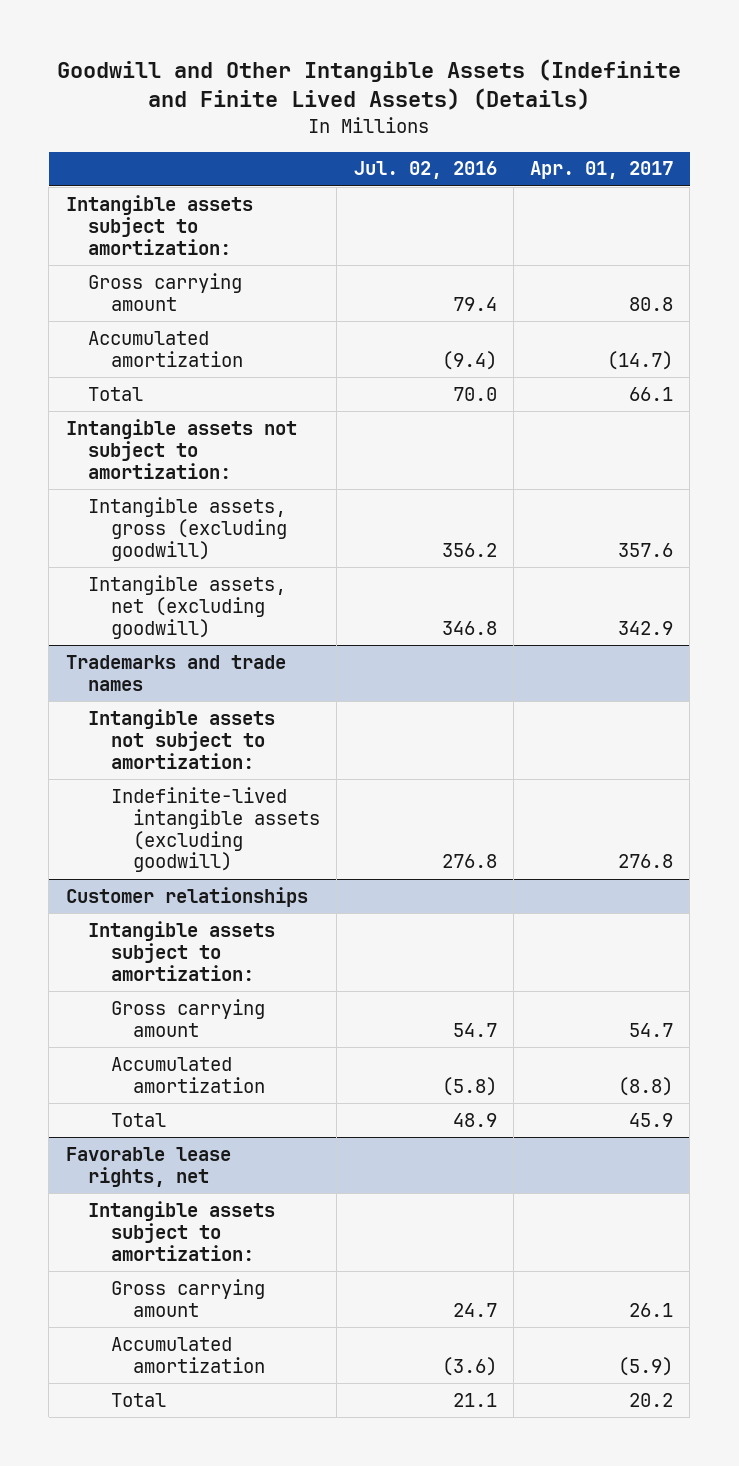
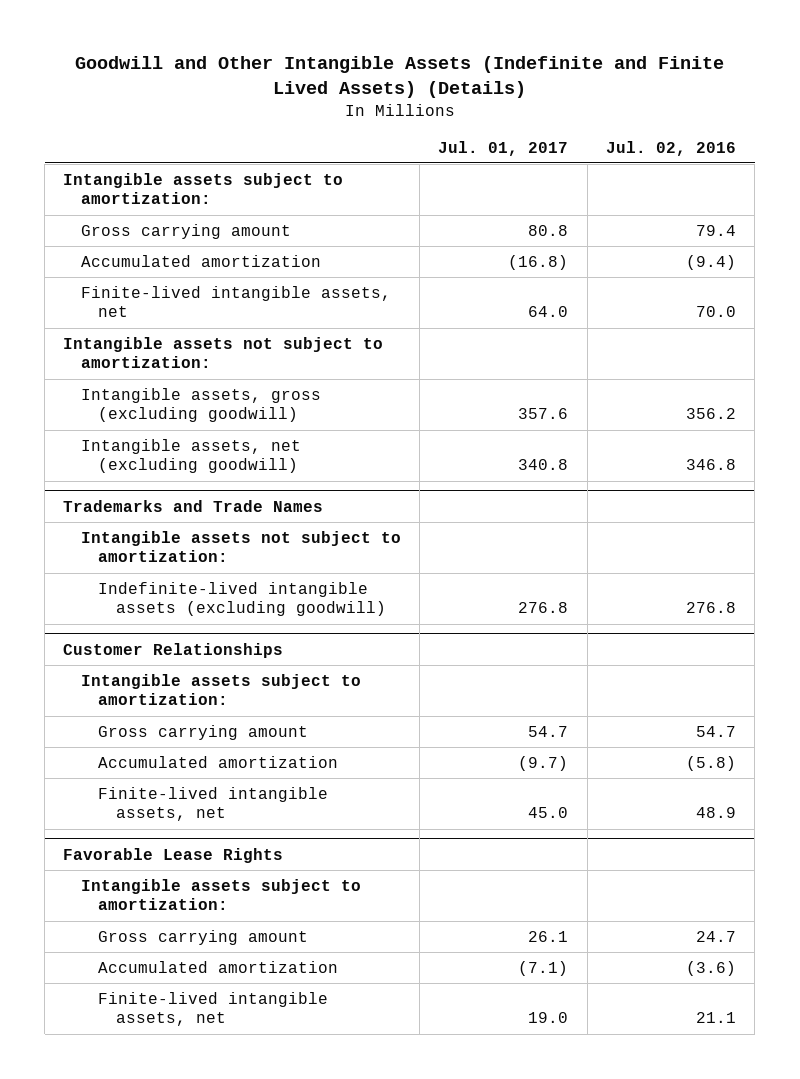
- | Jul. 02, 2016 | Apr. 01, 2017
+ | Jul. 01, 2017 | Jul. 02, 2016
- Total | 70.0 | 66.1
+ Finite-lived intangible assets, net | 64.0 | 70.0
- Trademarks and trade names
+ Trademarks and Trade Names
- Customer relationships
+ Customer Relationships
- Total | 48.9 | 45.9
- Favorable lease rights, net
+ Finite-lived intangible assets, net | 45.0 | 48.9
+ Favorable Lease Rights
- Total | 21.1 | 20.2
+ Finite-lived intangible assets, net | 19.0 | 21.1

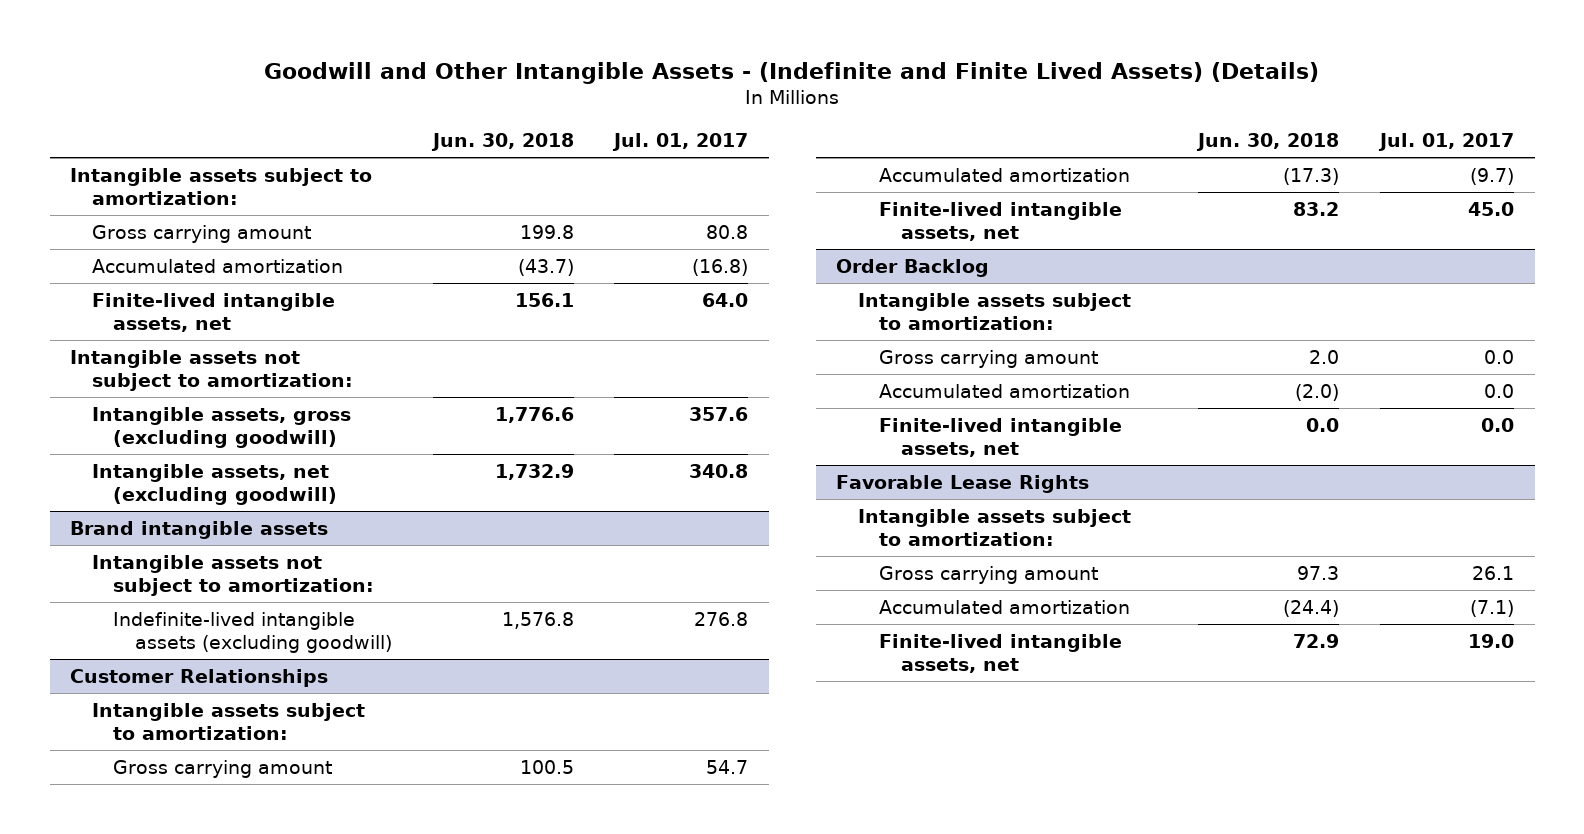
- Goodwill and Other Intangible Assets (Indefinite and Finite Lived Assets) (Details)
+ Goodwill and Other Intangible Assets - (Indefinite and Finite Lived Assets) (Details)
- | Jul. 01, 2017 | Jul. 02, 2016
+ | Jun. 30, 2018 | Jul. 01, 2017
- Trademarks and Trade Names
+ Brand intangible assets
+ Order Backlog
+ Intangible assets subject to amortization:
+ Gross carrying amount | 2.0 | 0.0
+ Accumulated amortization | (2.0) | 0.0
+ Finite-lived intangible assets, net | 0.0 | 0.0

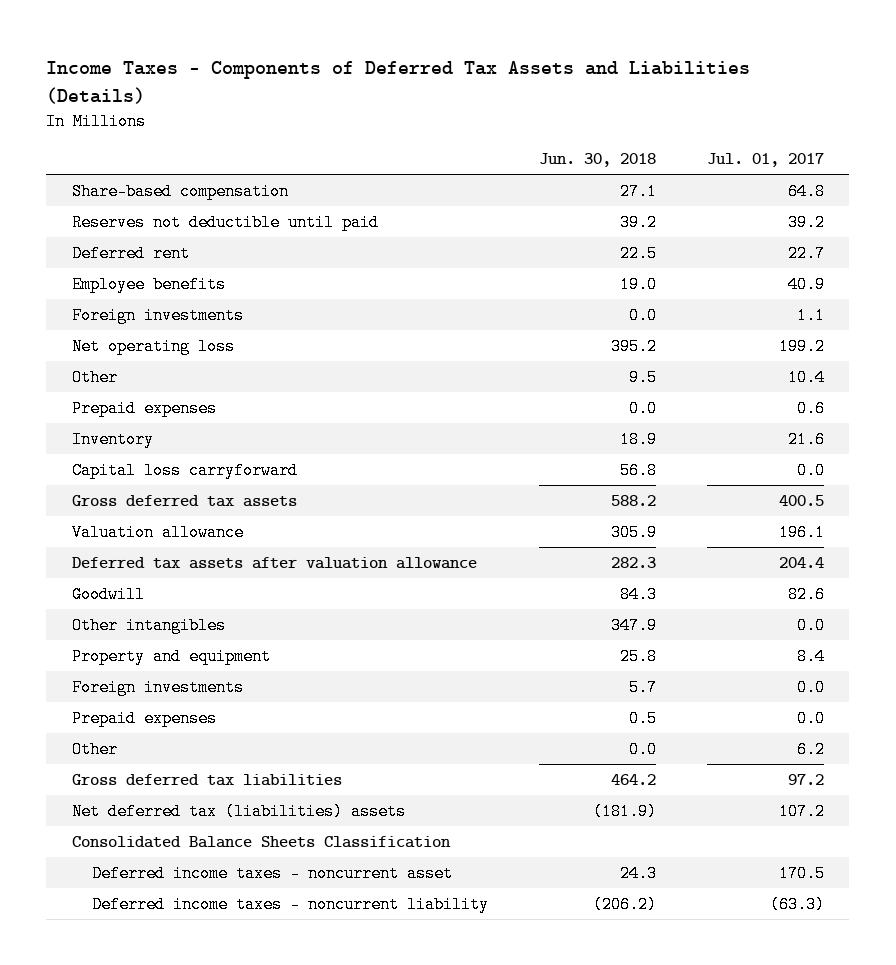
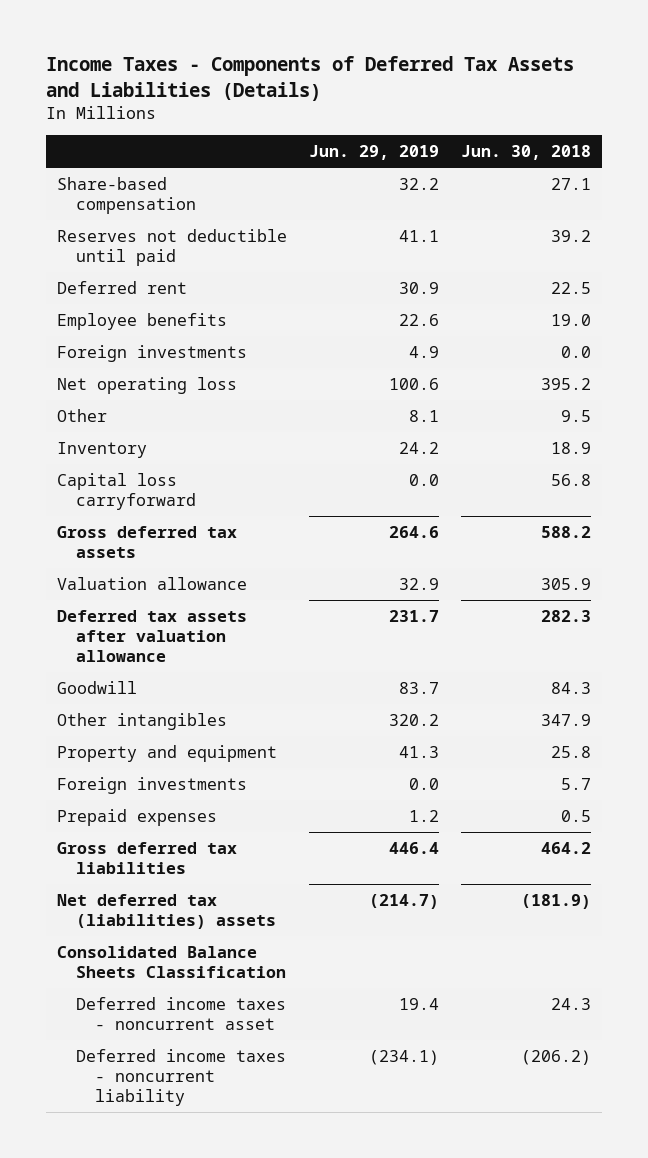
- | Jun. 30, 2018 | Jul. 01, 2017
+ | Jun. 29, 2019 | Jun. 30, 2018
- Prepaid expenses | 0.0 | 0.6
- Other | 0.0 | 6.2

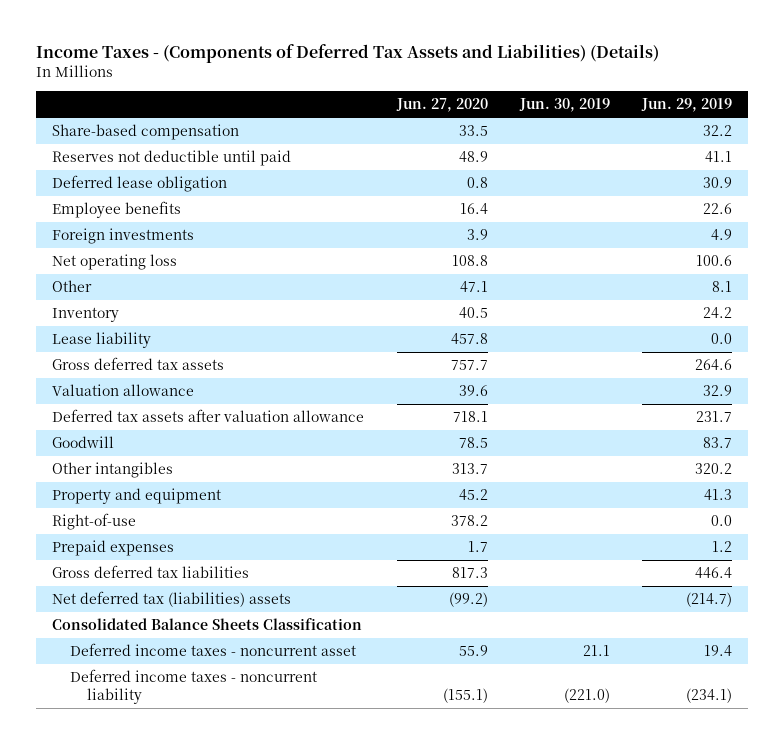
- Income Taxes - Components of Deferred Tax Assets and Liabilities (Details)
+ Income Taxes - (Components of Deferred Tax Assets and Liabilities) (Details)
- | Jun. 29, 2019 | Jun. 30, 2018
+ | Jun. 27, 2020 | Jun. 30, 2019 | Jun. 29, 2019
- Deferred rent | 30.9 | 22.5
+ Deferred lease obligation | 0.8 | | 30.9
- Capital loss carryforward | 0.0 | 56.8
+ Lease liability | 457.8 | | 0.0
- Foreign investments | 0.0 | 5.7
+ Right-of-use | 378.2 | | 0.0

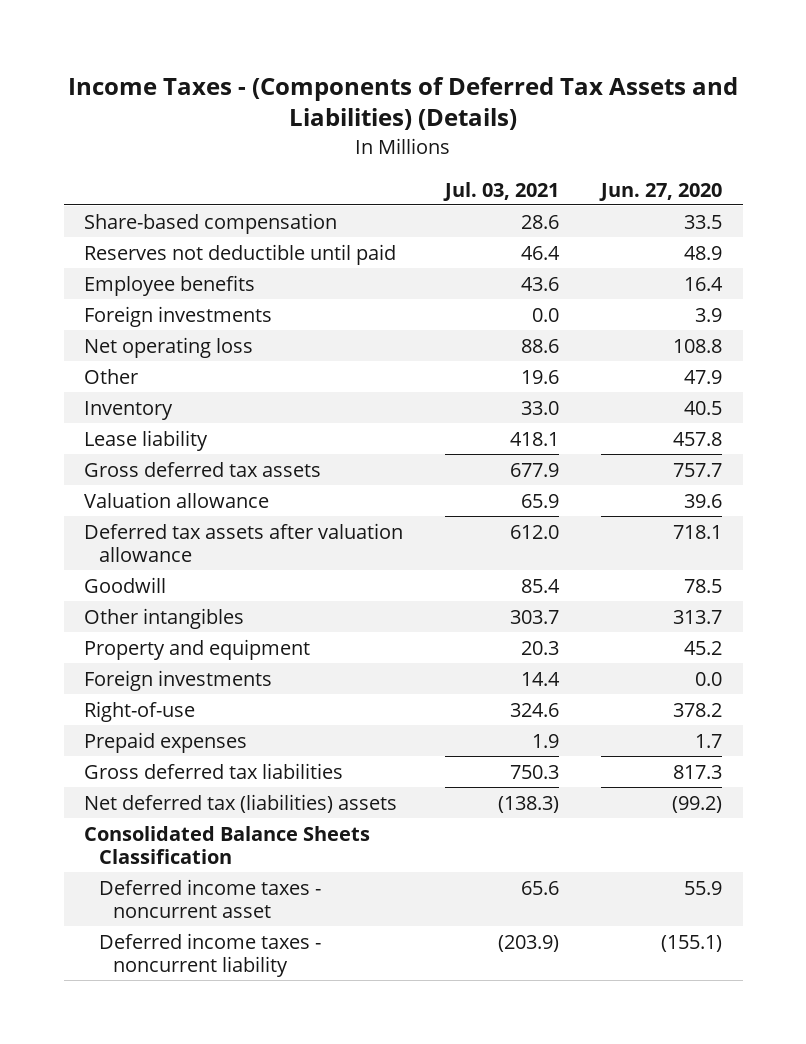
- | Jun. 27, 2020 | Jun. 30, 2019 | Jun. 29, 2019
+ | Jul. 03, 2021 | Jun. 27, 2020
- Deferred lease obligation | 0.8 | | 30.9
- Other | 47.1 | | 8.1
+ Other | 19.6 | 47.9
+ Foreign investments | 14.4 | 0.0

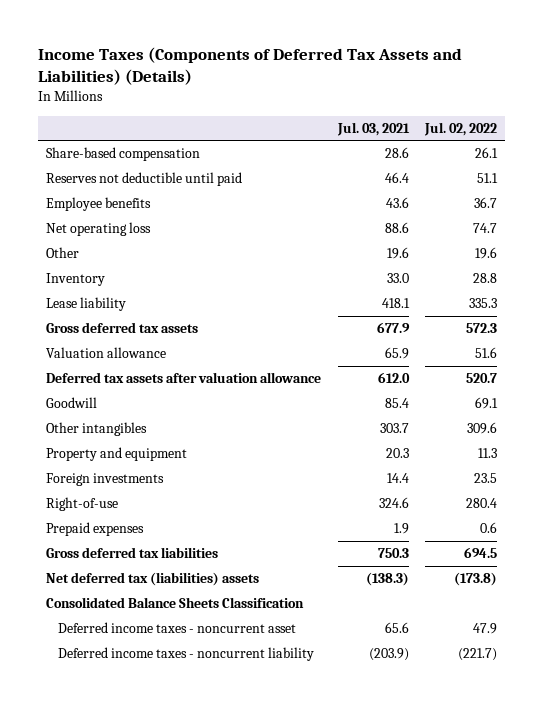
- Income Taxes - (Components of Deferred Tax Assets and Liabilities) (Details)
+ Income Taxes (Components of Deferred Tax Assets and Liabilities) (Details)
- | Jul. 03, 2021 | Jun. 27, 2020
+ | Jul. 03, 2021 | Jul. 02, 2022
- Foreign investments | 0.0 | 3.9

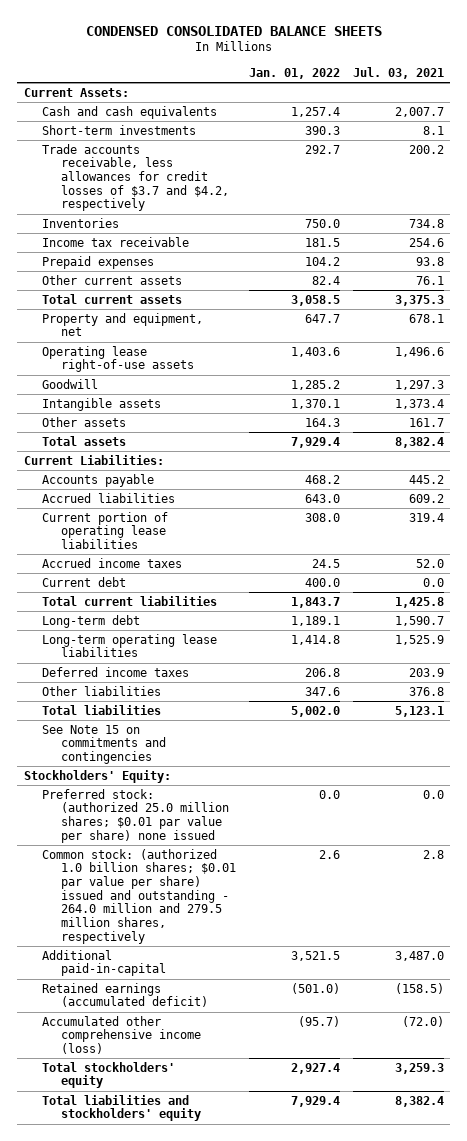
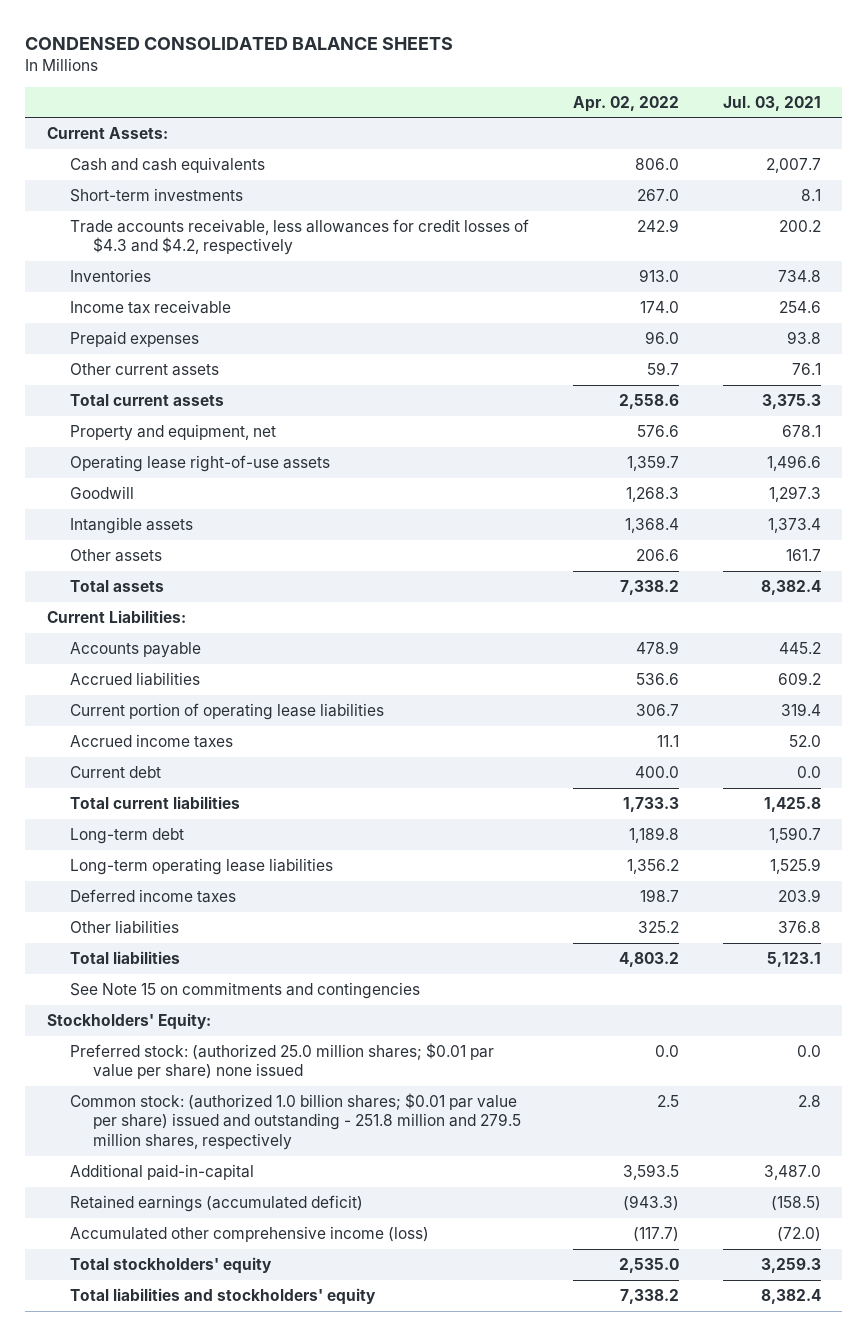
- | Jan. 01, 2022 | Jul. 03, 2021
+ | Apr. 02, 2022 | Jul. 03, 2021
- Trade accounts receivable, less allowances for credit losses of $3.7 and $4.2, respectively | 292.7 | 200.2
+ Trade accounts receivable, less allowances for credit losses of $4.3 and $4.2, respectively | 242.9 | 200.2
- Common stock: (authorized 1.0 billion shares; $0.01 par value per share) issued and outstanding - 264.0 million and 279.5 million shares, respectively | 2.6 | 2.8
+ Common stock: (authorized 1.0 billion shares; $0.01 par value per share) issued and outstanding - 251.8 million and 279.5 million shares, respectively | 2.5 | 2.8

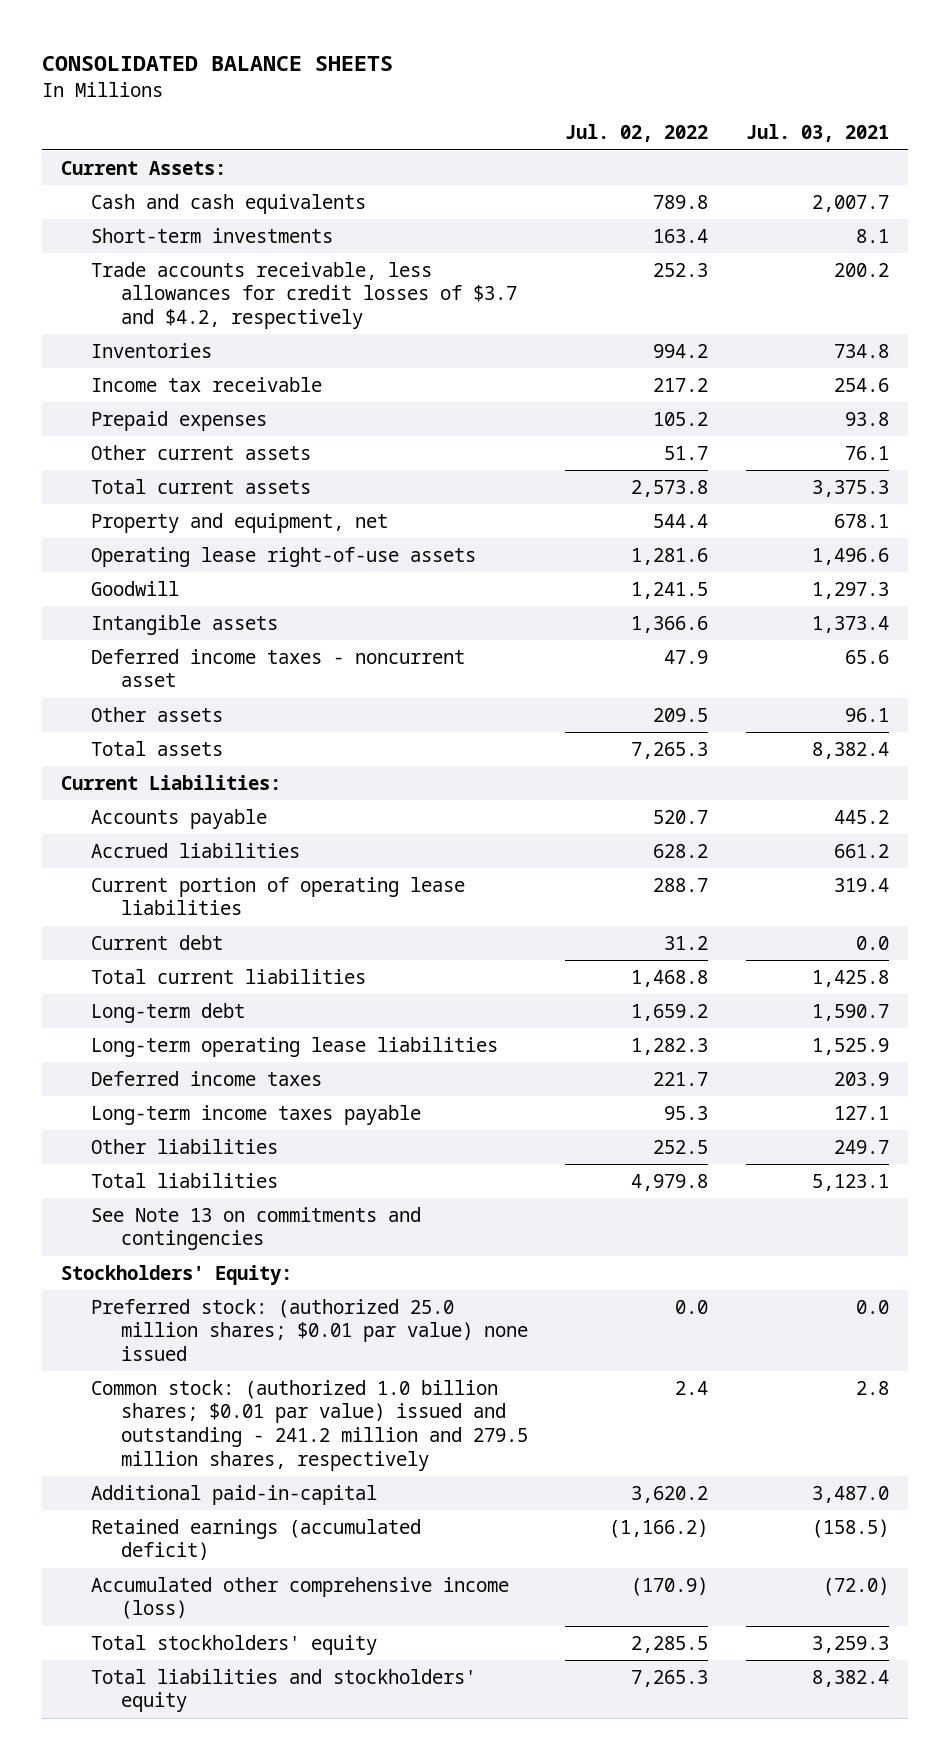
- CONDENSED CONSOLIDATED BALANCE SHEETS
+ CONSOLIDATED BALANCE SHEETS
- | Apr. 02, 2022 | Jul. 03, 2021
+ | Jul. 02, 2022 | Jul. 03, 2021
- Trade accounts receivable, less allowances for credit losses of $4.3 and $4.2, respectively | 242.9 | 200.2
+ Trade accounts receivable, less allowances for credit losses of $3.7 and $4.2, respectively | 252.3 | 200.2
- Other assets | 206.6 | 161.7
+ Deferred income taxes - noncurrent asset | 47.9 | 65.6
+ Other assets | 209.5 | 96.1
- Accrued liabilities | 536.6 | 609.2
+ Accrued liabilities | 628.2 | 661.2
- Accrued income taxes | 11.1 | 52.0
- Other liabilities | 325.2 | 376.8
+ Long-term income taxes payable | 95.3 | 127.1
+ Other liabilities | 252.5 | 249.7
- See Note 15 on commitments and contingencies
+ See Note 13 on commitments and contingencies
- Preferred stock: (authorized 25.0 million shares; $0.01 par value per share) none issued | 0.0 | 0.0
- Common stock: (authorized 1.0 billion shares; $0.01 par value per share) issued and outstanding - 251.8 million and 279.5 million shares, respectively | 2.5 | 2.8
+ Preferred stock: (authorized 25.0 million shares; $0.01 par value) none issued | 0.0 | 0.0
+ Common stock: (authorized 1.0 billion shares; $0.01 par value) issued and outstanding - 241.2 million and 279.5 million shares, respectively | 2.4 | 2.8

